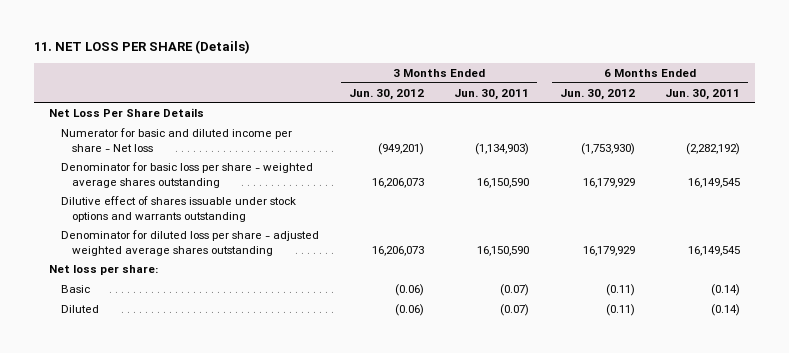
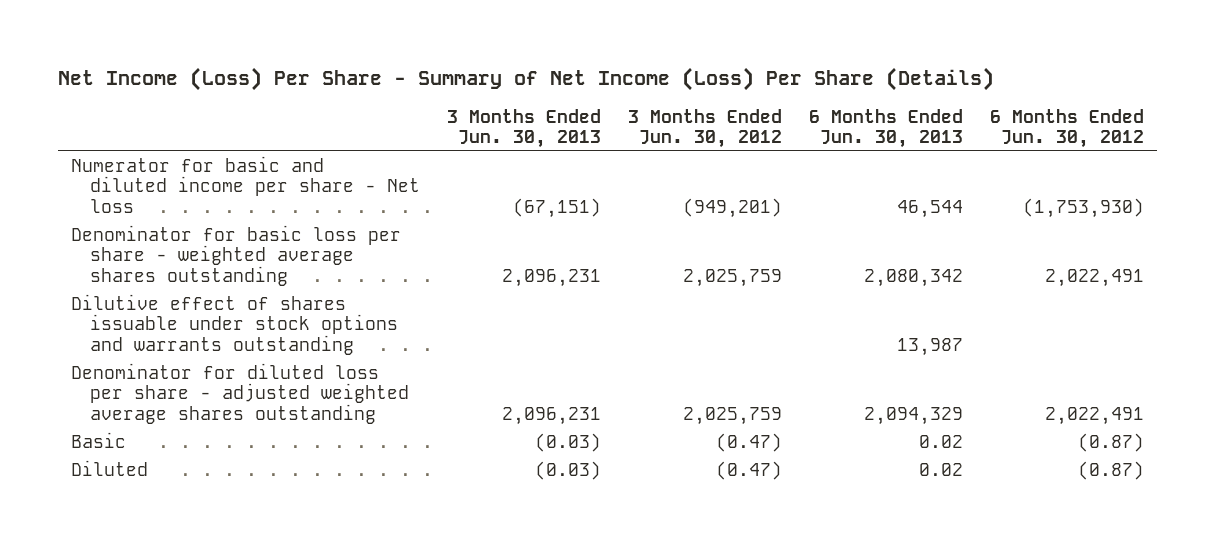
- 11. NET LOSS PER SHARE (Details)
+ Net Income (Loss) Per Share - Summary of Net Income (Loss) Per Share (Details)
- | 3 Months Ended Jun. 30, 2012 | 3 Months Ended Jun. 30, 2011 | 6 Months Ended Jun. 30, 2012 | 6 Months Ended Jun. 30, 2011
+ | 3 Months Ended Jun. 30, 2013 | 3 Months Ended Jun. 30, 2012 | 6 Months Ended Jun. 30, 2013 | 6 Months Ended Jun. 30, 2012
- Net Loss Per Share Details
- Denominator for basic loss per share - weighted average shares outstanding | 16,206,073 | 16,150,590 | 16,179,929 | 16,149,545
+ Denominator for basic loss per share - weighted average shares outstanding | 2,096,231 | 2,025,759 | 2,080,342 | 2,022,491
- Denominator for diluted loss per share - adjusted weighted average shares outstanding | 16,206,073 | 16,150,590 | 16,179,929 | 16,149,545
- Net loss per share:
- Basic | (0.06) | (0.07) | (0.11) | (0.14)
- Diluted | (0.06) | (0.07) | (0.11) | (0.14)
+ Denominator for diluted loss per share - adjusted weighted average shares outstanding | 2,096,231 | 2,025,759 | 2,094,329 | 2,022,491
+ Basic | (0.03) | (0.47) | 0.02 | (0.87)
+ Diluted | (0.03) | (0.47) | 0.02 | (0.87)

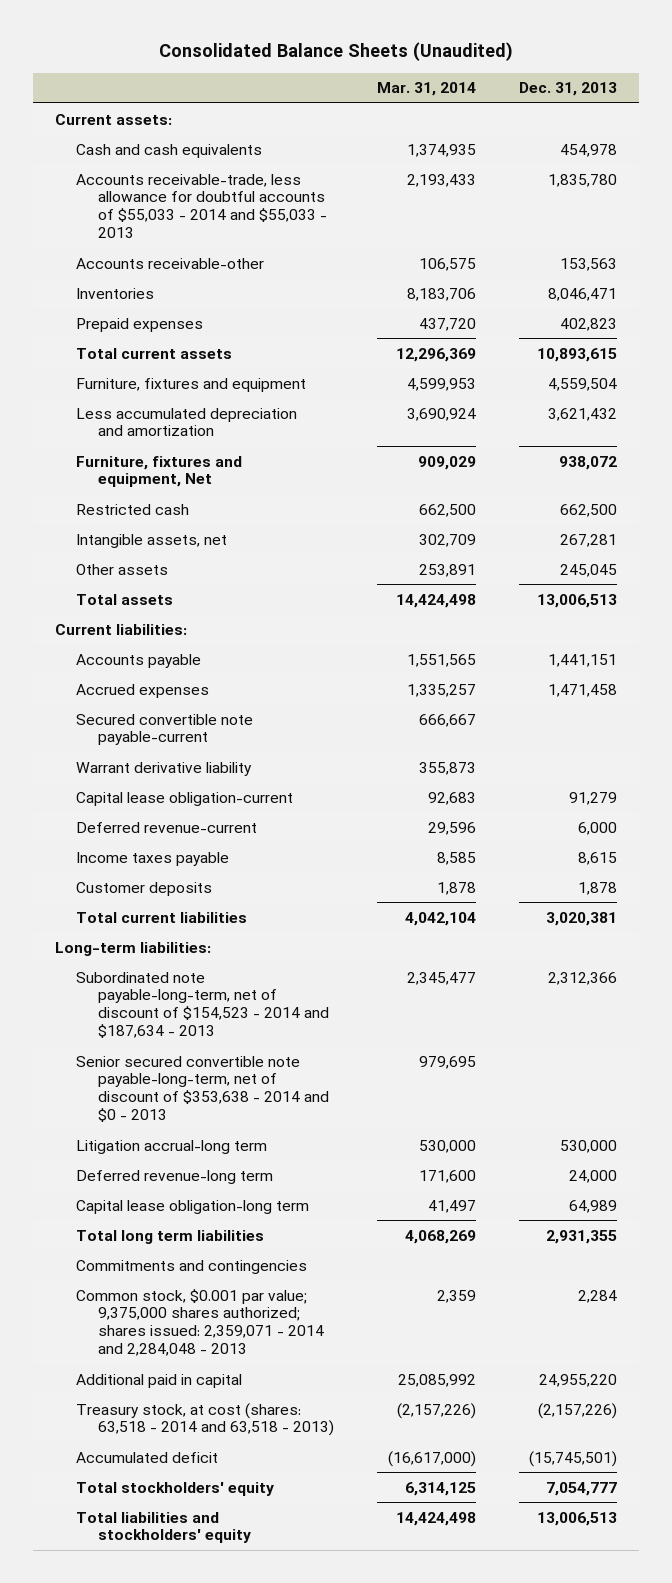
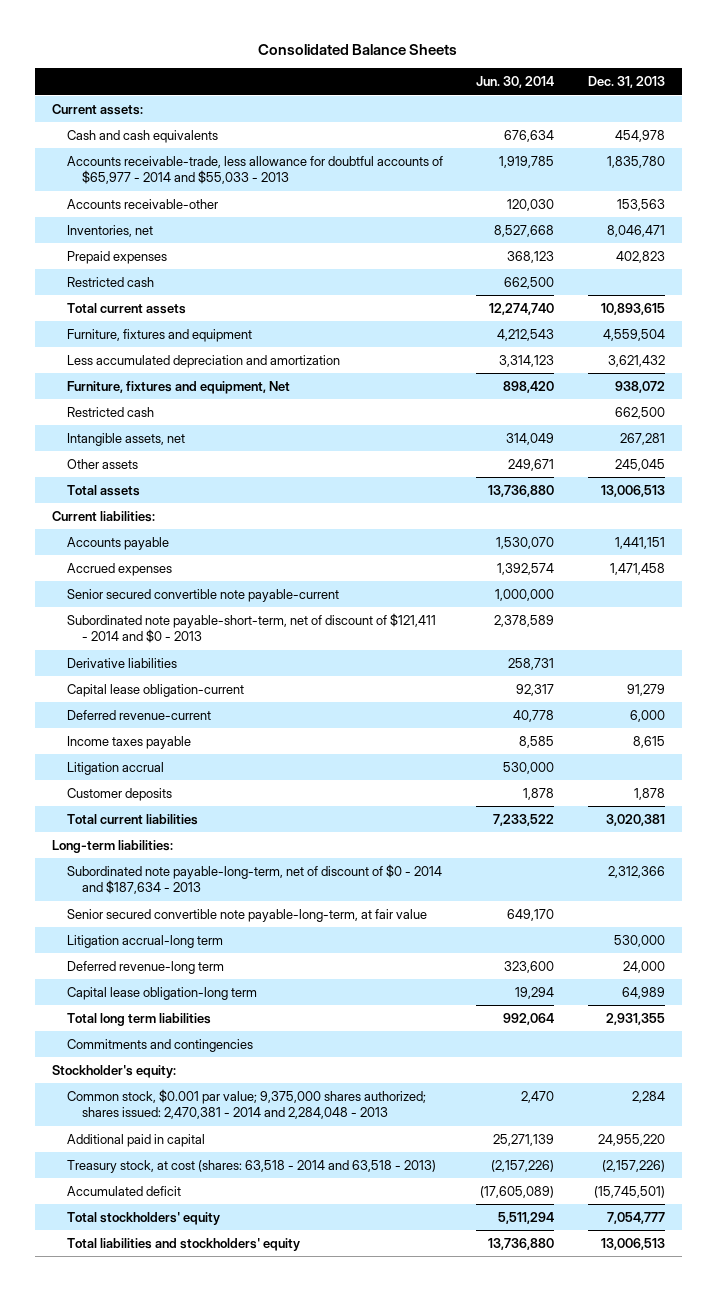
- Consolidated Balance Sheets (Unaudited)
+ Consolidated Balance Sheets
- | Mar. 31, 2014 | Dec. 31, 2013
+ | Jun. 30, 2014 | Dec. 31, 2013
- Accounts receivable-trade, less allowance for doubtful accounts of $55,033 - 2014 and $55,033 - 2013 | 2,193,433 | 1,835,780
+ Accounts receivable-trade, less allowance for doubtful accounts of $65,977 - 2014 and $55,033 - 2013 | 1,919,785 | 1,835,780
- Inventories | 8,183,706 | 8,046,471
+ Inventories, net | 8,527,668 | 8,046,471
+ Restricted cash | 662,500 |
- Secured convertible note payable-current | 666,667 |
- Warrant derivative liability | 355,873 |
+ Senior secured convertible note payable-current | 1,000,000 |
+ Subordinated note payable-short-term, net of discount of $121,411 - 2014 and $0 - 2013 | 2,378,589 |
+ Derivative liabilities | 258,731 |
+ Litigation accrual | 530,000 |
- Subordinated note payable-long-term, net of discount of $154,523 - 2014 and $187,634 - 2013 | 2,345,477 | 2,312,366
- Senior secured convertible note payable-long-term, net of discount of $353,638 - 2014 and $0 - 2013 | 979,695 |
+ Subordinated note payable-long-term, net of discount of $0 - 2014 and $187,634 - 2013 | | 2,312,366
+ Senior secured convertible note payable-long-term, at fair value | 649,170 |
- Common stock, $0.001 par value; 9,375,000 shares authorized; shares issued: 2,359,071 - 2014 and 2,284,048 - 2013 | 2,359 | 2,284
+ Stockholder's equity:
+ Common stock, $0.001 par value; 9,375,000 shares authorized; shares issued: 2,470,381 - 2014 and 2,284,048 - 2013 | 2,470 | 2,284

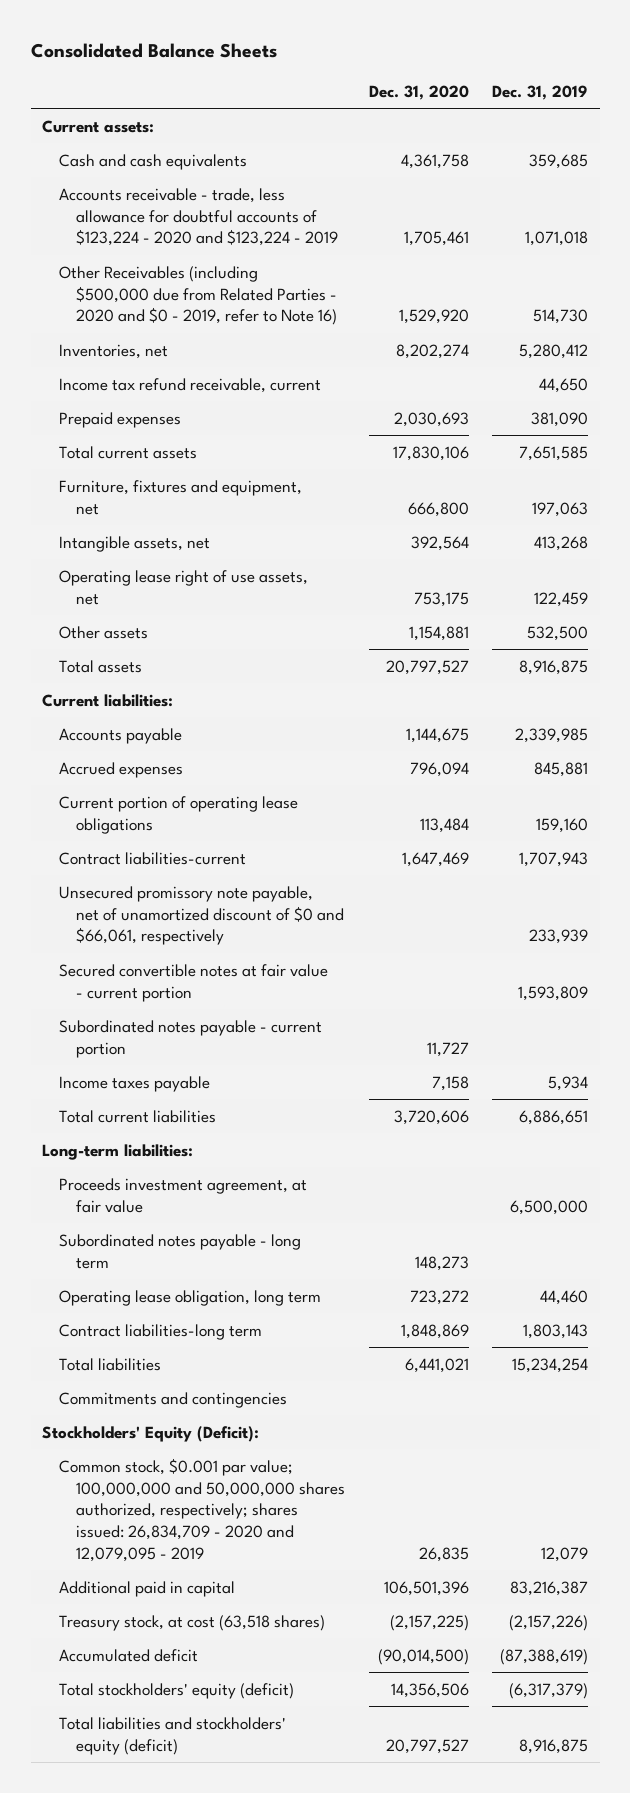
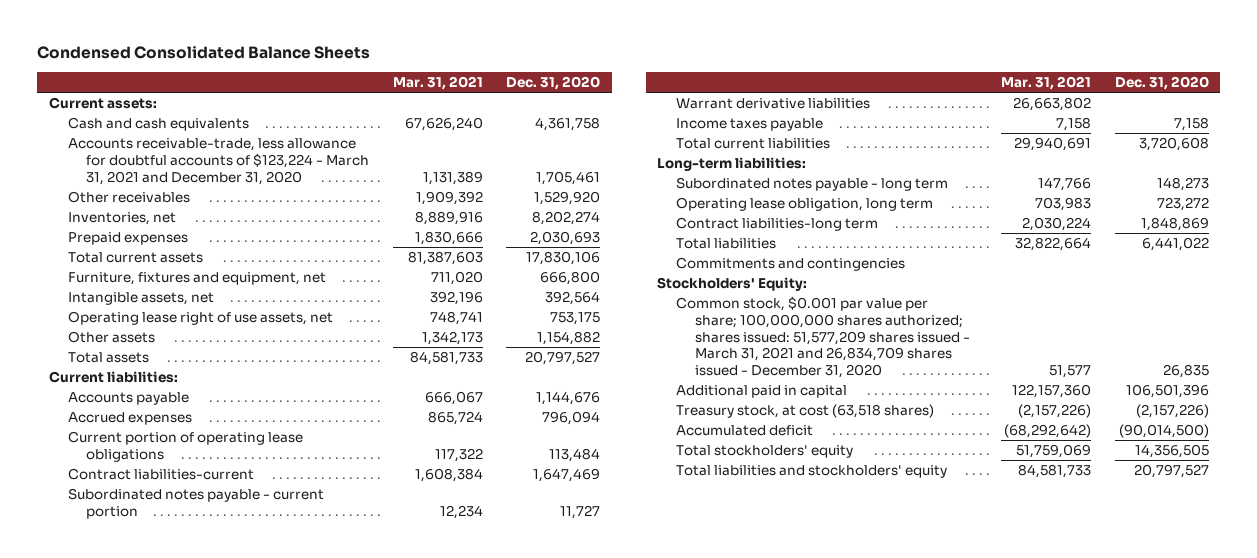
- Consolidated Balance Sheets
+ Condensed Consolidated Balance Sheets
- | Dec. 31, 2020 | Dec. 31, 2019
+ | Mar. 31, 2021 | Dec. 31, 2020
- Accounts receivable - trade, less allowance for doubtful accounts of $123,224 - 2020 and $123,224 - 2019 | 1,705,461 | 1,071,018
- Other Receivables (including $500,000 due from Related Parties - 2020 and $0 - 2019, refer to Note 16) | 1,529,920 | 514,730
+ Accounts receivable-trade, less allowance for doubtful accounts of $123,224 - March 31, 2021 and December 31, 2020 | 1,131,389 | 1,705,461
+ Other receivables | 1,909,392 | 1,529,920
- Income tax refund receivable, current | | 44,650
- Other assets | 1,154,881 | 532,500
+ Other assets | 1,342,173 | 1,154,882
- Accounts payable | 1,144,675 | 2,339,985
+ Accounts payable | 666,067 | 1,144,676
- Unsecured promissory note payable, net of unamortized discount of $0 and $66,061, respectively | | 233,939
- Secured convertible notes at fair value - current portion | | 1,593,809
+ Warrant derivative liabilities | 26,663,802 |
- Total current liabilities | 3,720,606 | 6,886,651
+ Total current liabilities | 29,940,691 | 3,720,608
- Proceeds investment agreement, at fair value | | 6,500,000
- Total liabilities | 6,441,021 | 15,234,254
+ Total liabilities | 32,822,664 | 6,441,022
- Stockholders' Equity (Deficit):
- Common stock, $0.001 par value; 100,000,000 and 50,000,000 shares authorized, respectively; shares issued: 26,834,709 - 2020 and 12,079,095 - 2019 | 26,835 | 12,079
+ Stockholders' Equity:
+ Common stock, $0.001 par value per share; 100,000,000 shares authorized; shares issued: 51,577,209 shares issued - March 31, 2021 and 26,834,709 shares issued - December 31, 2020 | 51,577 | 26,835
- Treasury stock, at cost (63,518 shares) | (2,157,225) | (2,157,226)
+ Treasury stock, at cost (63,518 shares) | (2,157,226) | (2,157,226)
- Total stockholders' equity (deficit) | 14,356,506 | (6,317,379)
- Total liabilities and stockholders' equity (deficit) | 20,797,527 | 8,916,875
+ Total stockholders' equity | 51,759,069 | 14,356,505
+ Total liabilities and stockholders' equity | 84,581,733 | 20,797,527

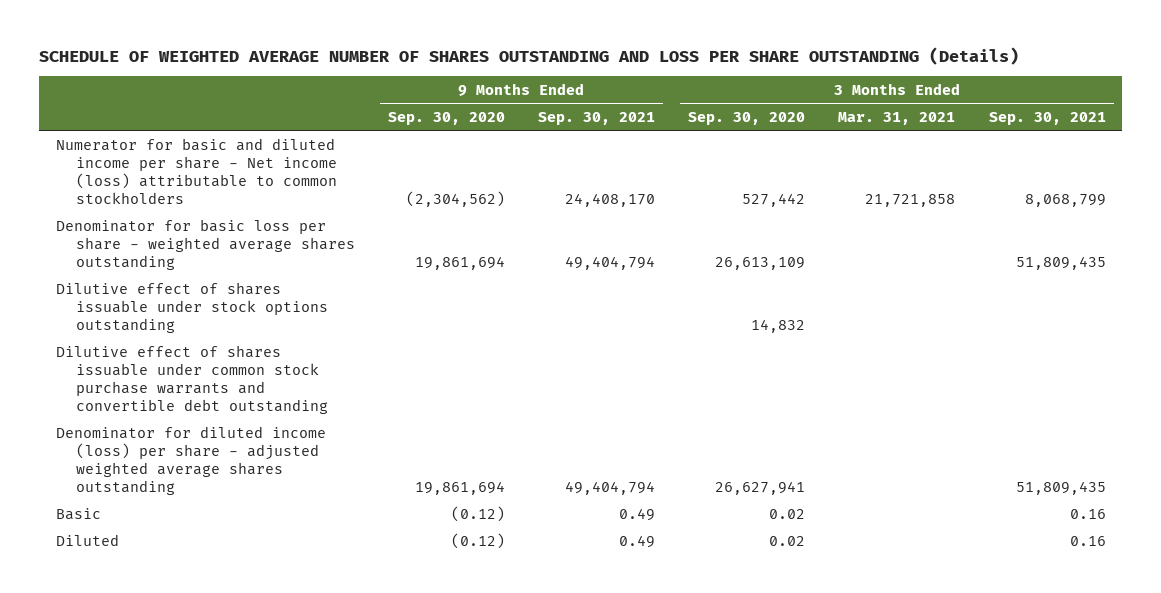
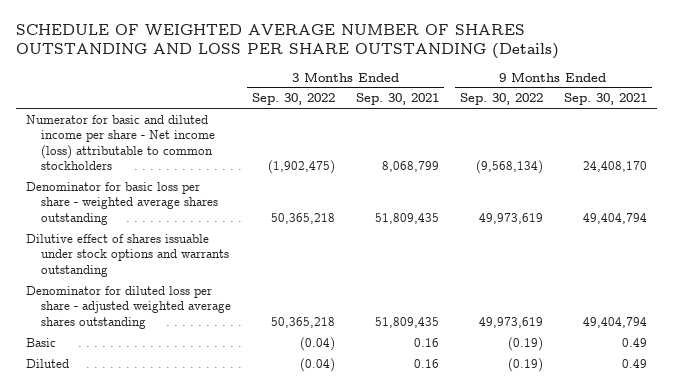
- | 9 Months Ended Sep. 30, 2020 | 9 Months Ended Sep. 30, 2021 | 3 Months Ended Sep. 30, 2020 | 3 Months Ended Mar. 31, 2021 | 3 Months Ended Sep. 30, 2021
+ | 3 Months Ended Sep. 30, 2022 | 3 Months Ended Sep. 30, 2021 | 9 Months Ended Sep. 30, 2022 | 9 Months Ended Sep. 30, 2021
- Dilutive effect of shares issuable under stock options outstanding | | | 14,832 | |
- Dilutive effect of shares issuable under common stock purchase warrants and convertible debt outstanding
- Denominator for diluted income (loss) per share - adjusted weighted average shares outstanding | 19,861,694 | 49,404,794 | 26,627,941 | | 51,809,435
+ Dilutive effect of shares issuable under stock options and warrants outstanding
+ Denominator for diluted loss per share - adjusted weighted average shares outstanding | 50,365,218 | 51,809,435 | 49,973,619 | 49,404,794

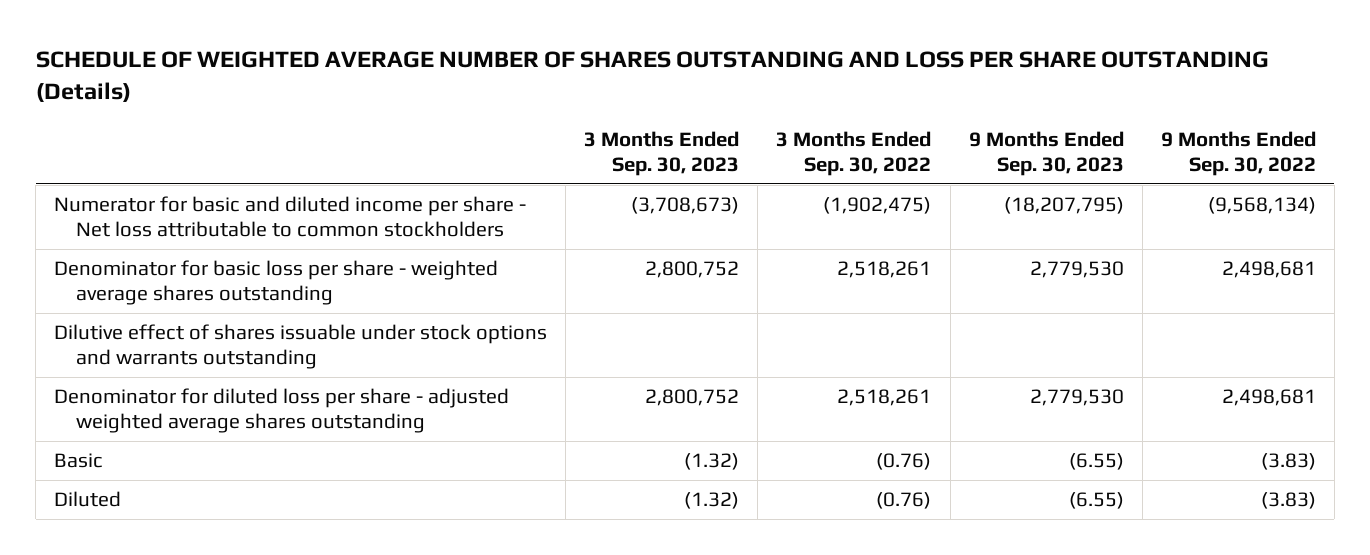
- | 3 Months Ended Sep. 30, 2022 | 3 Months Ended Sep. 30, 2021 | 9 Months Ended Sep. 30, 2022 | 9 Months Ended Sep. 30, 2021
+ | 3 Months Ended Sep. 30, 2023 | 3 Months Ended Sep. 30, 2022 | 9 Months Ended Sep. 30, 2023 | 9 Months Ended Sep. 30, 2022
- Numerator for basic and diluted income per share - Net income (loss) attributable to common stockholders | (1,902,475) | 8,068,799 | (9,568,134) | 24,408,170
- Denominator for basic loss per share - weighted average shares outstanding | 50,365,218 | 51,809,435 | 49,973,619 | 49,404,794
+ Numerator for basic and diluted income per share - Net loss attributable to common stockholders | (3,708,673) | (1,902,475) | (18,207,795) | (9,568,134)
+ Denominator for basic loss per share - weighted average shares outstanding | 2,800,752 | 2,518,261 | 2,779,530 | 2,498,681
- Denominator for diluted loss per share - adjusted weighted average shares outstanding | 50,365,218 | 51,809,435 | 49,973,619 | 49,404,794
- Basic | (0.04) | 0.16 | (0.19) | 0.49
- Diluted | (0.04) | 0.16 | (0.19) | 0.49
+ Denominator for diluted loss per share - adjusted weighted average shares outstanding | 2,800,752 | 2,518,261 | 2,779,530 | 2,498,681
+ Basic | (1.32) | (0.76) | (6.55) | (3.83)
+ Diluted | (1.32) | (0.76) | (6.55) | (3.83)

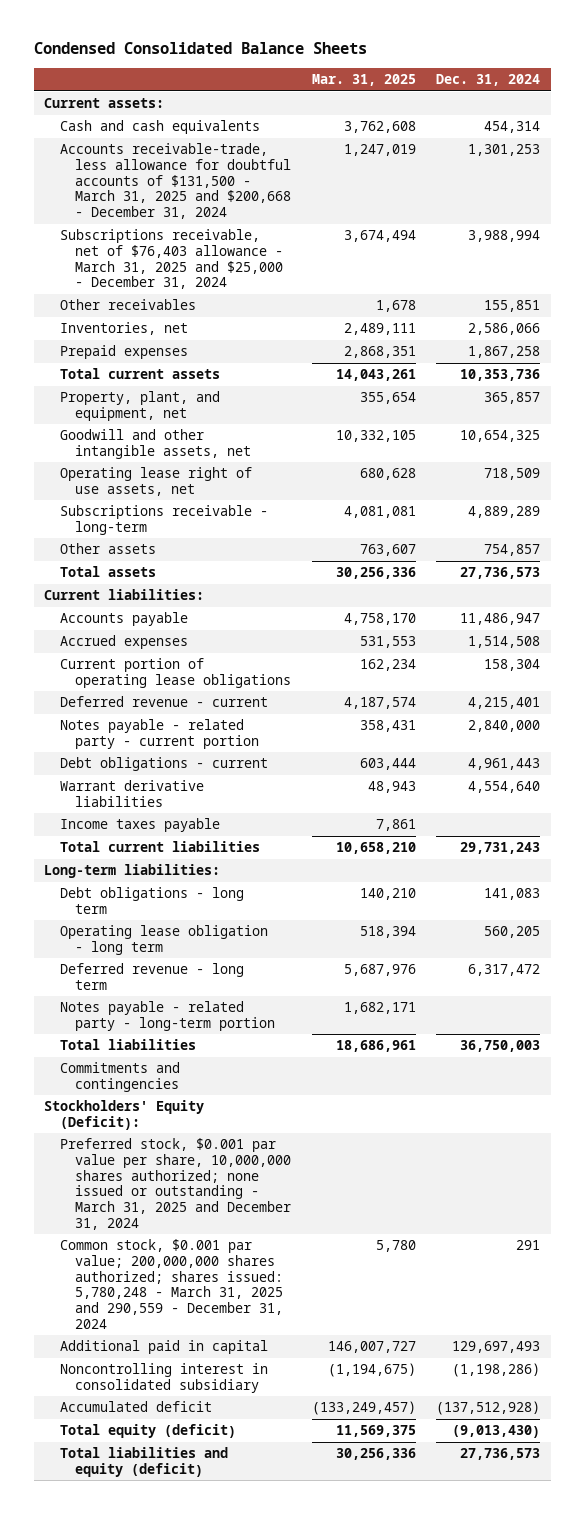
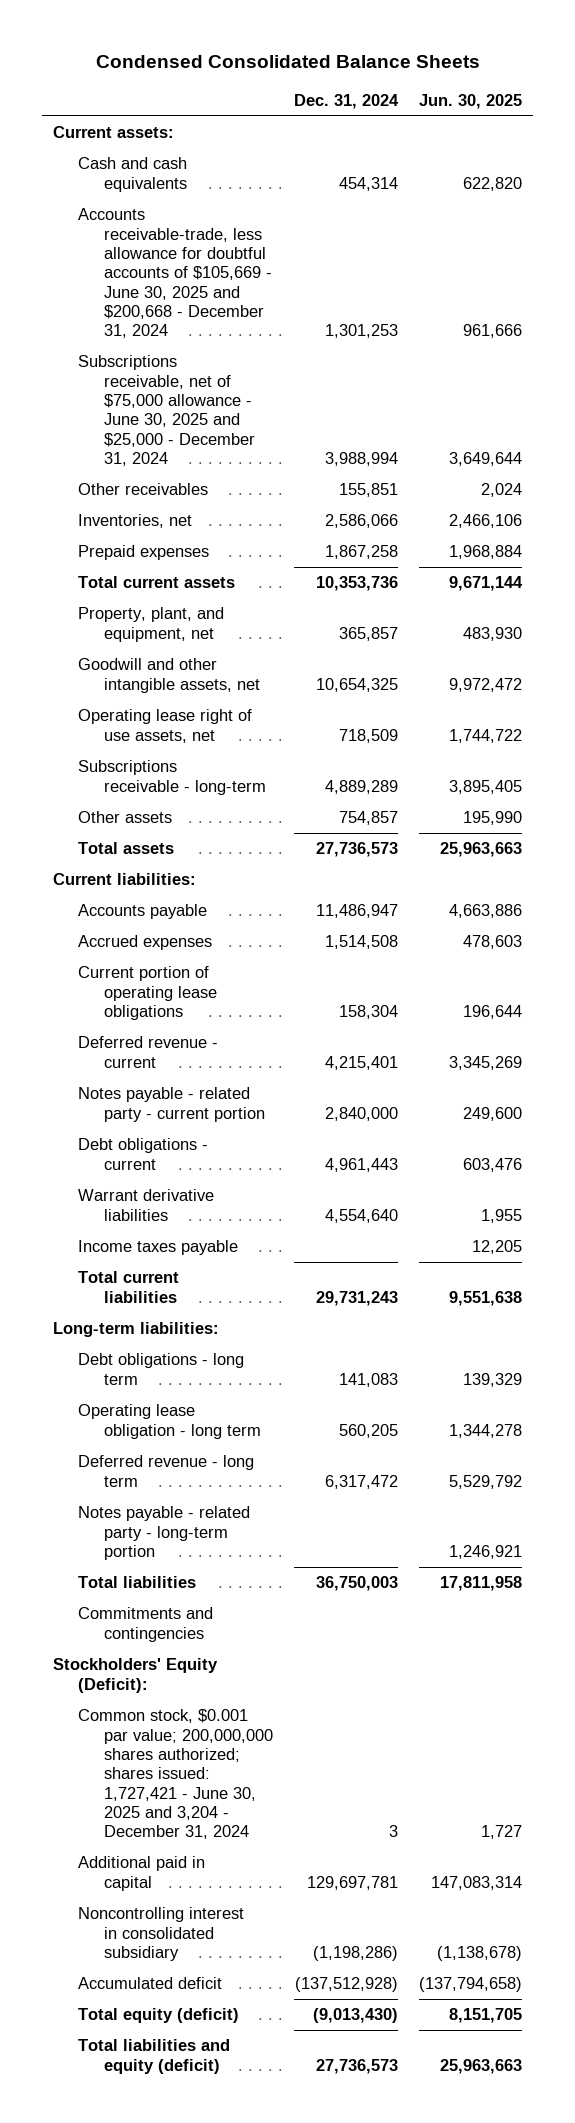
- | Mar. 31, 2025 | Dec. 31, 2024
+ | Dec. 31, 2024 | Jun. 30, 2025
- Accounts receivable-trade, less allowance for doubtful accounts of $131,500 - March 31, 2025 and $200,668 - December 31, 2024 | 1,247,019 | 1,301,253
- Subscriptions receivable, net of $76,403 allowance - March 31, 2025 and $25,000 - December 31, 2024 | 3,674,494 | 3,988,994
+ Accounts receivable-trade, less allowance for doubtful accounts of $105,669 - June 30, 2025 and $200,668 - December 31, 2024 | 1,301,253 | 961,666
+ Subscriptions receivable, net of $75,000 allowance - June 30, 2025 and $25,000 - December 31, 2024 | 3,988,994 | 3,649,644
- Preferred stock, $0.001 par value per share, 10,000,000 shares authorized; none issued or outstanding - March 31, 2025 and December 31, 2024
- Common stock, $0.001 par value; 200,000,000 shares authorized; shares issued: 5,780,248 - March 31, 2025 and 290,559 - December 31, 2024 | 5,780 | 291
- Additional paid in capital | 146,007,727 | 129,697,493
+ Common stock, $0.001 par value; 200,000,000 shares authorized; shares issued: 1,727,421 - June 30, 2025 and 3,204 - December 31, 2024 | 3 | 1,727
+ Additional paid in capital | 129,697,781 | 147,083,314

